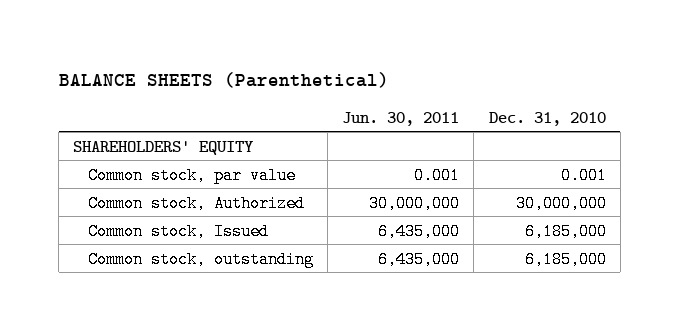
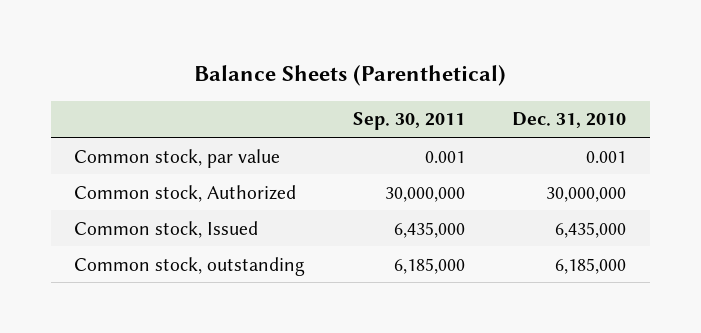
- BALANCE SHEETS (Parenthetical)
+ Balance Sheets (Parenthetical)
- | Jun. 30, 2011 | Dec. 31, 2010
+ | Sep. 30, 2011 | Dec. 31, 2010
- SHAREHOLDERS' EQUITY
- Common stock, Issued | 6,435,000 | 6,185,000
+ Common stock, Issued | 6,435,000 | 6,435,000

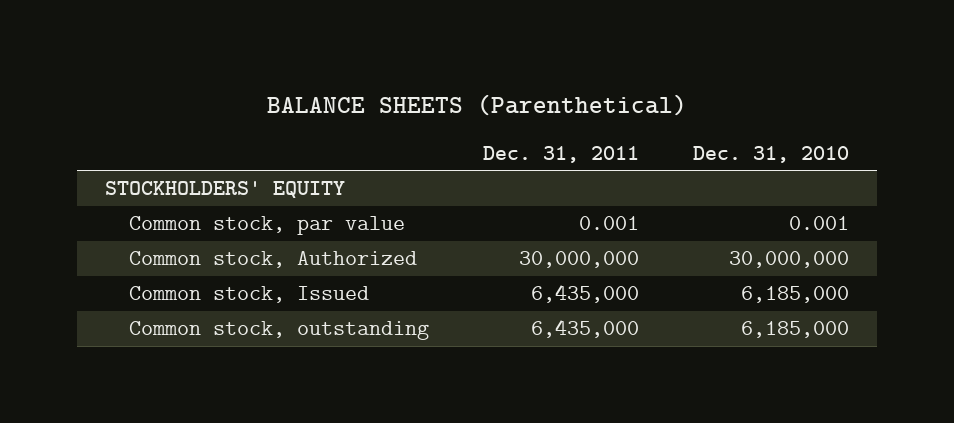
- Balance Sheets (Parenthetical)
+ BALANCE SHEETS (Parenthetical)
- | Sep. 30, 2011 | Dec. 31, 2010
+ | Dec. 31, 2011 | Dec. 31, 2010
+ STOCKHOLDERS' EQUITY
- Common stock, Issued | 6,435,000 | 6,435,000
+ Common stock, Issued | 6,435,000 | 6,185,000

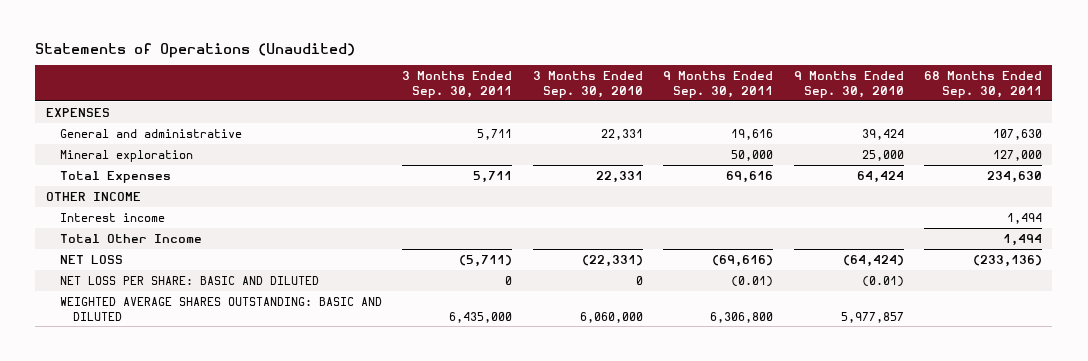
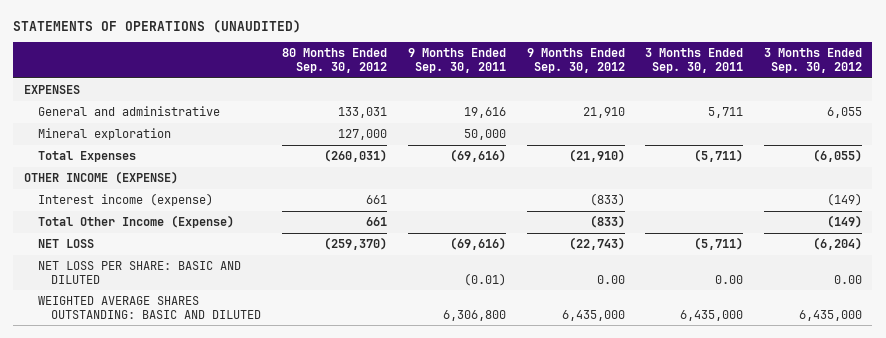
- Statements of Operations (Unaudited)
+ STATEMENTS OF OPERATIONS (UNAUDITED)
- | 3 Months Ended Sep. 30, 2011 | 3 Months Ended Sep. 30, 2010 | 9 Months Ended Sep. 30, 2011 | 9 Months Ended Sep. 30, 2010 | 68 Months Ended Sep. 30, 2011
+ | 80 Months Ended Sep. 30, 2012 | 9 Months Ended Sep. 30, 2011 | 9 Months Ended Sep. 30, 2012 | 3 Months Ended Sep. 30, 2011 | 3 Months Ended Sep. 30, 2012
- Total Expenses | 5,711 | 22,331 | 69,616 | 64,424 | 234,630
- OTHER INCOME
- Interest income | | | | | 1,494
- Total Other Income | | | | | 1,494
+ Total Expenses | (260,031) | (69,616) | (21,910) | (5,711) | (6,055)
+ OTHER INCOME (EXPENSE)
+ Interest income (expense) | 661 | | (833) | | (149)
+ Total Other Income (Expense) | 661 | | (833) | | (149)
- NET LOSS PER SHARE: BASIC AND DILUTED | 0 | 0 | (0.01) | (0.01) |
+ NET LOSS PER SHARE: BASIC AND DILUTED | | (0.01) | 0.00 | 0.00 | 0.00

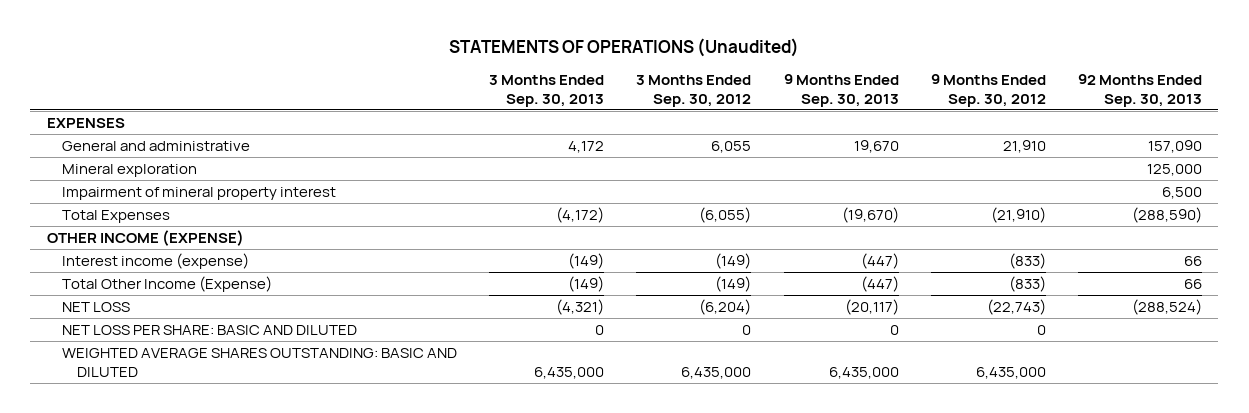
- STATEMENTS OF OPERATIONS (UNAUDITED)
+ STATEMENTS OF OPERATIONS (Unaudited)
- | 80 Months Ended Sep. 30, 2012 | 9 Months Ended Sep. 30, 2011 | 9 Months Ended Sep. 30, 2012 | 3 Months Ended Sep. 30, 2011 | 3 Months Ended Sep. 30, 2012
+ | 3 Months Ended Sep. 30, 2013 | 3 Months Ended Sep. 30, 2012 | 9 Months Ended Sep. 30, 2013 | 9 Months Ended Sep. 30, 2012 | 92 Months Ended Sep. 30, 2013
+ Impairment of mineral property interest | | | | | 6,500
- NET LOSS PER SHARE: BASIC AND DILUTED | | (0.01) | 0.00 | 0.00 | 0.00
+ NET LOSS PER SHARE: BASIC AND DILUTED | 0 | 0 | 0 | 0 |

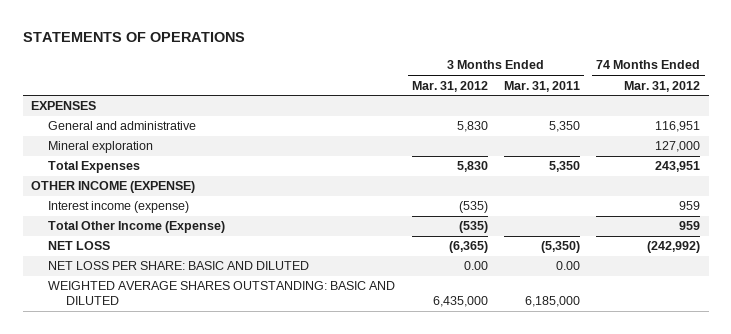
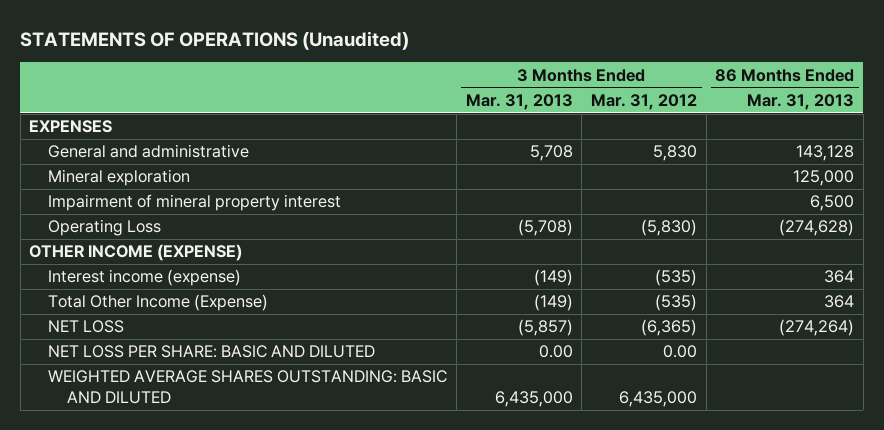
- STATEMENTS OF OPERATIONS
+ STATEMENTS OF OPERATIONS (Unaudited)
- | 3 Months Ended Mar. 31, 2012 | 3 Months Ended Mar. 31, 2011 | 74 Months Ended Mar. 31, 2012
+ | 3 Months Ended Mar. 31, 2013 | 3 Months Ended Mar. 31, 2012 | 86 Months Ended Mar. 31, 2013
- Total Expenses | 5,830 | 5,350 | 243,951
+ Impairment of mineral property interest | | | 6,500
+ Operating Loss | (5,708) | (5,830) | (274,628)

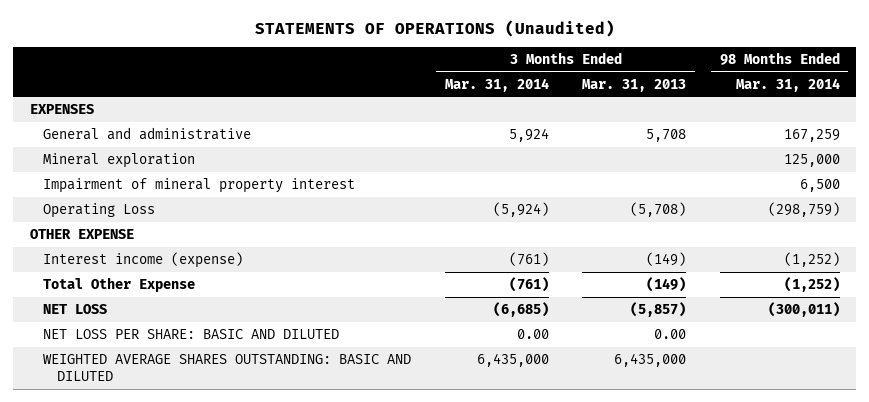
- | 3 Months Ended Mar. 31, 2013 | 3 Months Ended Mar. 31, 2012 | 86 Months Ended Mar. 31, 2013
+ | 3 Months Ended Mar. 31, 2014 | 3 Months Ended Mar. 31, 2013 | 98 Months Ended Mar. 31, 2014
- OTHER INCOME (EXPENSE)
+ OTHER EXPENSE
- Total Other Income (Expense) | (149) | (535) | 364
+ Total Other Expense | (761) | (149) | (1,252)

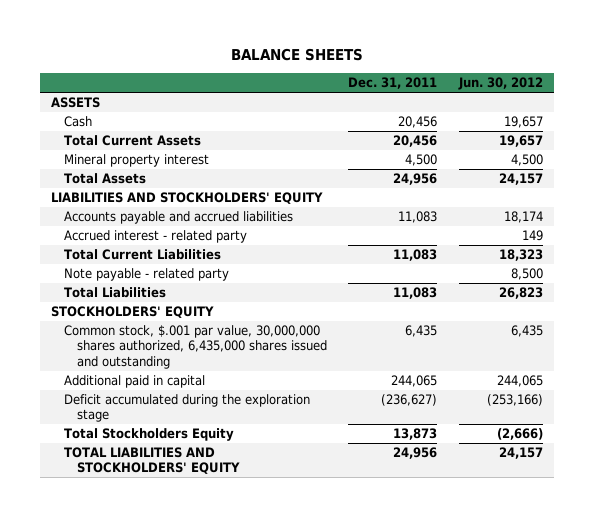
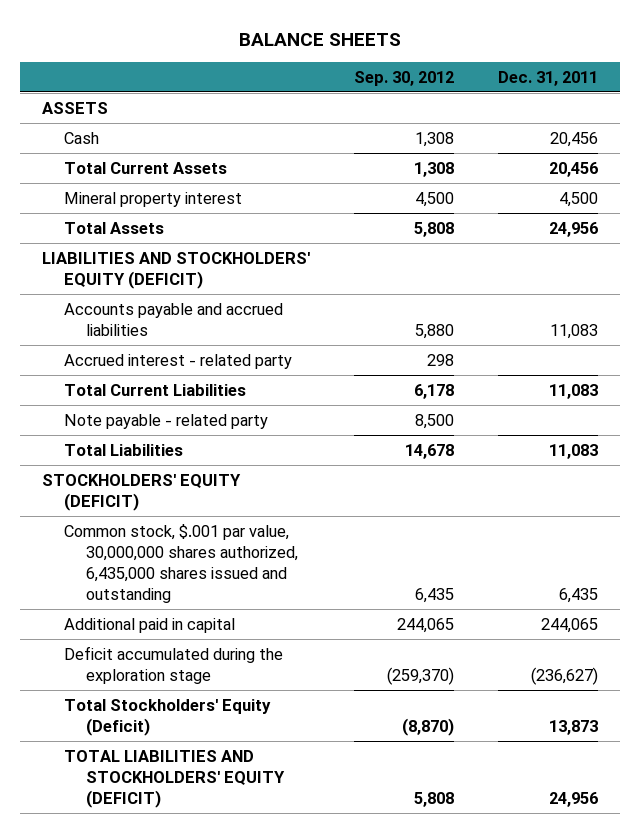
- | Dec. 31, 2011 | Jun. 30, 2012
+ | Sep. 30, 2012 | Dec. 31, 2011
- LIABILITIES AND STOCKHOLDERS' EQUITY
+ LIABILITIES AND STOCKHOLDERS' EQUITY (DEFICIT)
- STOCKHOLDERS' EQUITY
+ STOCKHOLDERS' EQUITY (DEFICIT)
- Total Stockholders Equity | 13,873 | (2,666)
- TOTAL LIABILITIES AND STOCKHOLDERS' EQUITY | 24,956 | 24,157
+ Total Stockholders' Equity (Deficit) | (8,870) | 13,873
+ TOTAL LIABILITIES AND STOCKHOLDERS' EQUITY (DEFICIT) | 5,808 | 24,956

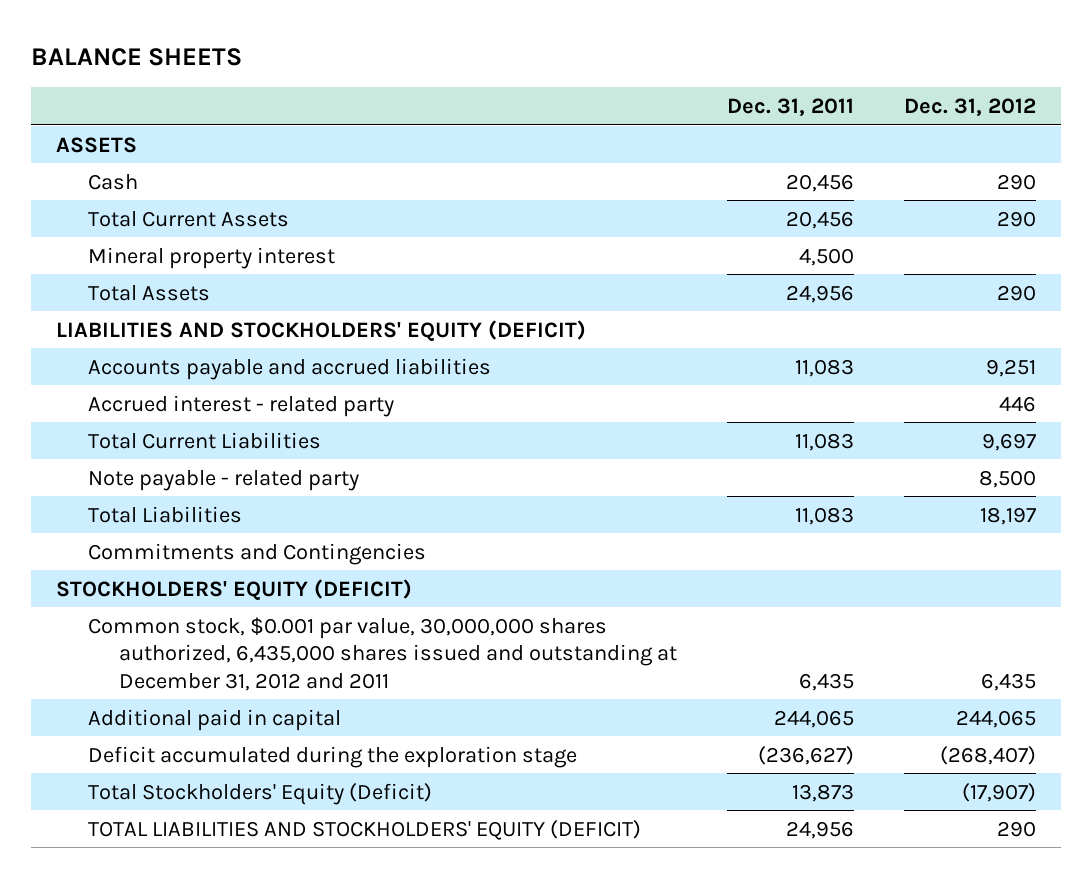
- | Sep. 30, 2012 | Dec. 31, 2011
+ | Dec. 31, 2011 | Dec. 31, 2012
+ Commitments and Contingencies
- Common stock, $.001 par value, 30,000,000 shares authorized, 6,435,000 shares issued and outstanding | 6,435 | 6,435
+ Common stock, $0.001 par value, 30,000,000 shares authorized, 6,435,000 shares issued and outstanding at December 31, 2012 and 2011 | 6,435 | 6,435

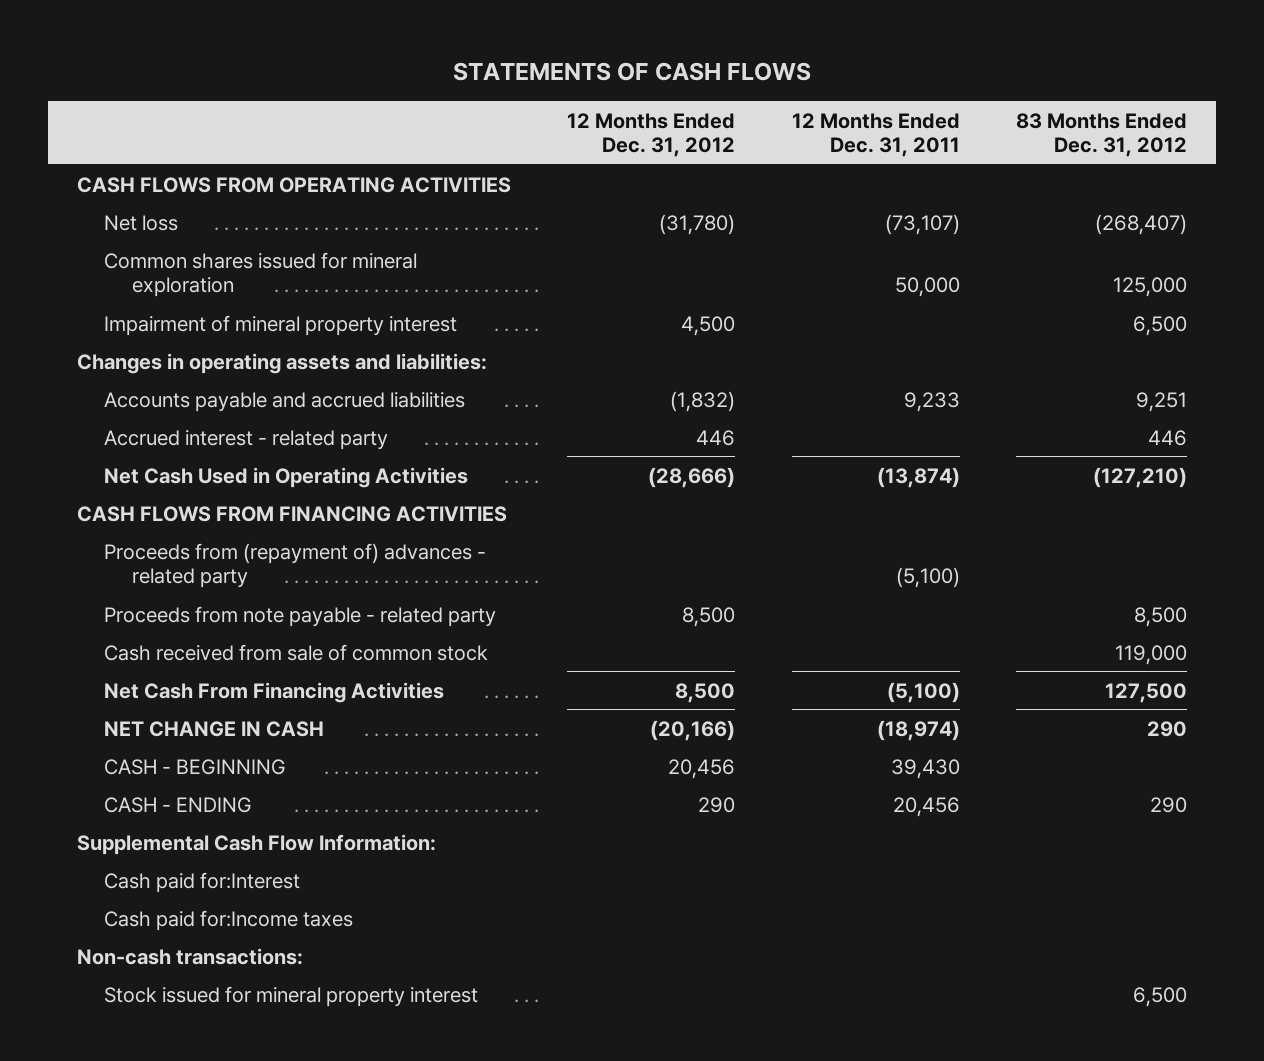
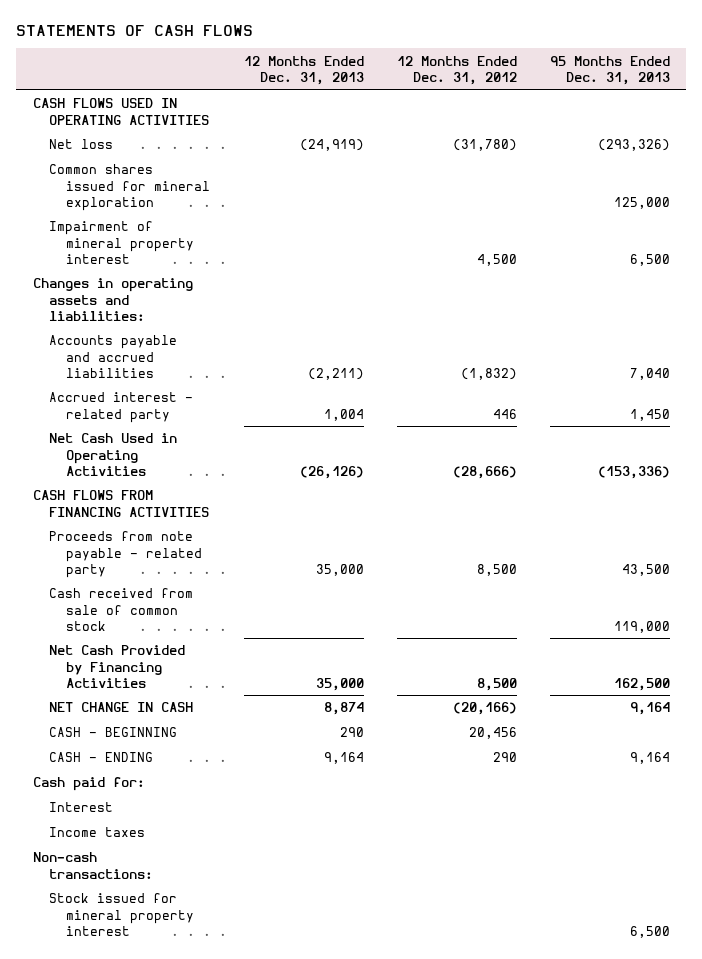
- | 12 Months Ended Dec. 31, 2012 | 12 Months Ended Dec. 31, 2011 | 83 Months Ended Dec. 31, 2012
+ | 12 Months Ended Dec. 31, 2013 | 12 Months Ended Dec. 31, 2012 | 95 Months Ended Dec. 31, 2013
- CASH FLOWS FROM OPERATING ACTIVITIES
+ CASH FLOWS USED IN OPERATING ACTIVITIES
- Proceeds from (repayment of) advances - related party | | (5,100) |
- Net Cash From Financing Activities | 8,500 | (5,100) | 127,500
+ Net Cash Provided by Financing Activities | 35,000 | 8,500 | 162,500
- Supplemental Cash Flow Information:
- Cash paid for:Interest
- Cash paid for:Income taxes
+ Cash paid for:
+ Interest
+ Income taxes

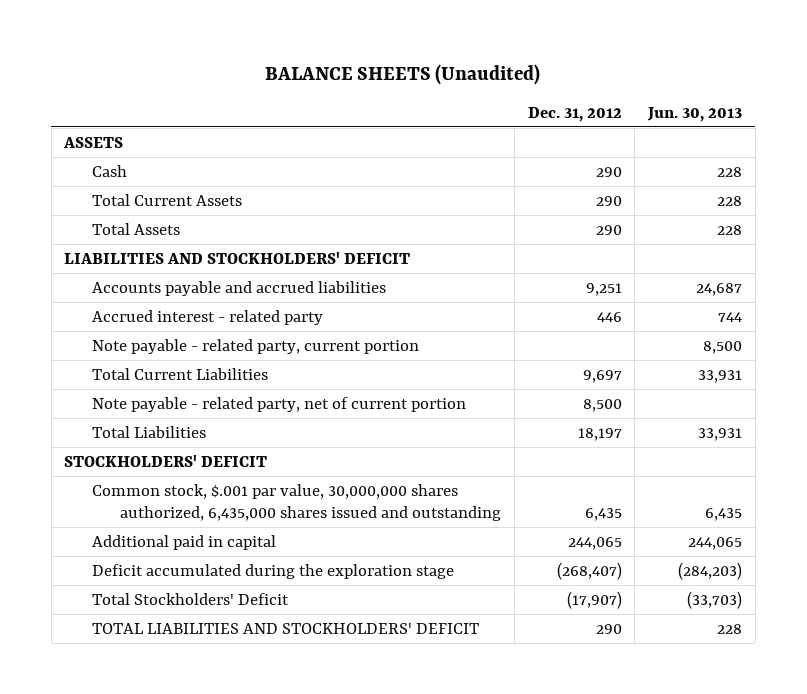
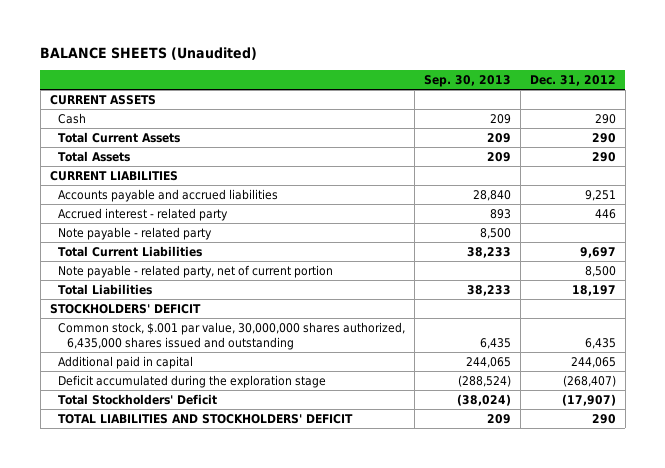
- | Dec. 31, 2012 | Jun. 30, 2013
+ | Sep. 30, 2013 | Dec. 31, 2012
- ASSETS
+ CURRENT ASSETS
- LIABILITIES AND STOCKHOLDERS' DEFICIT
+ CURRENT LIABILITIES
- Note payable - related party, current portion | | 8,500
+ Note payable - related party | 8,500 |

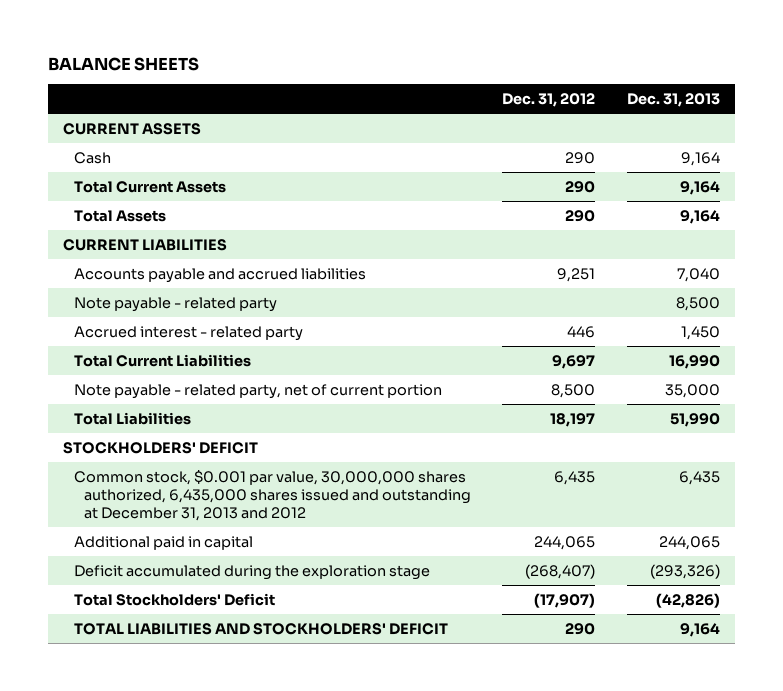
- BALANCE SHEETS (Unaudited)
+ BALANCE SHEETS
- | Sep. 30, 2013 | Dec. 31, 2012
+ | Dec. 31, 2012 | Dec. 31, 2013
moved down: Accrued interest - related party | 446 | 1,450
- Common stock, $.001 par value, 30,000,000 shares authorized, 6,435,000 shares issued and outstanding | 6,435 | 6,435
+ Common stock, $0.001 par value, 30,000,000 shares authorized, 6,435,000 shares issued and outstanding at December 31, 2013 and 2012 | 6,435 | 6,435

